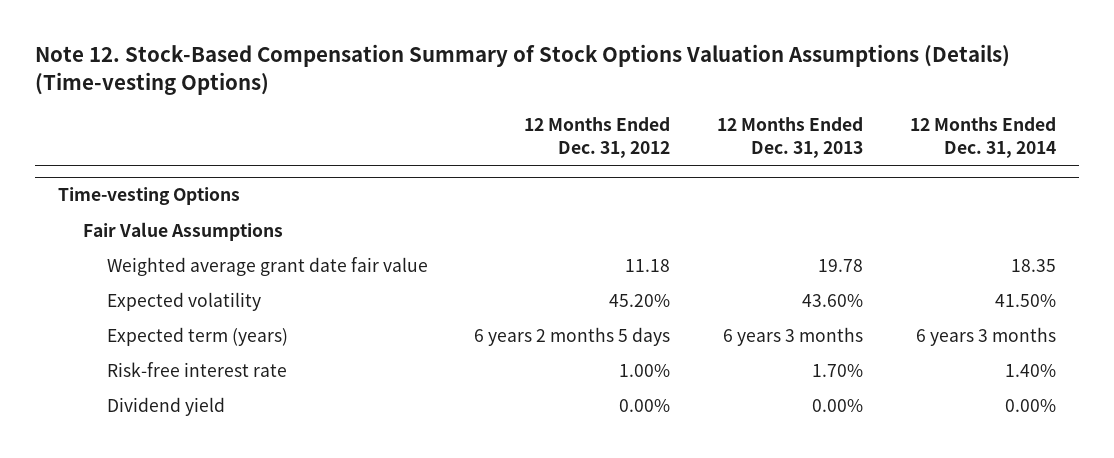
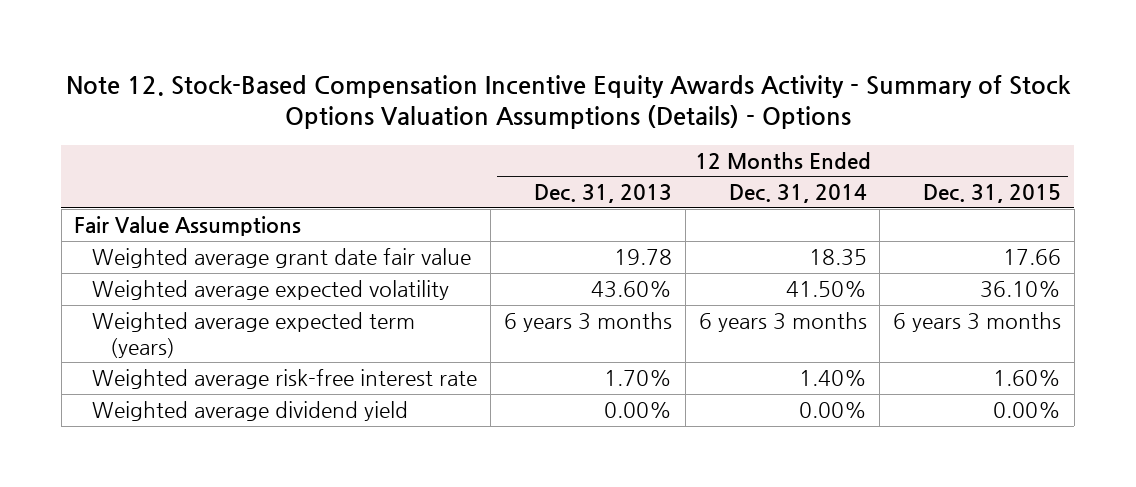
- Note 12. Stock-Based Compensation Summary of Stock Options Valuation Assumptions (Details) (Time-vesting Options)
+ Note 12. Stock-Based Compensation Incentive Equity Awards Activity - Summary of Stock Options Valuation Assumptions (Details) - Options
- | 12 Months Ended Dec. 31, 2012 | 12 Months Ended Dec. 31, 2013 | 12 Months Ended Dec. 31, 2014
+ | 12 Months Ended Dec. 31, 2013 | 12 Months Ended Dec. 31, 2014 | 12 Months Ended Dec. 31, 2015
- Time-vesting Options
- Expected volatility | 45.20% | 43.60% | 41.50%
- Expected term (years) | 6 years 2 months 5 days | 6 years 3 months | 6 years 3 months
- Risk-free interest rate | 1.00% | 1.70% | 1.40%
- Dividend yield | 0.00% | 0.00% | 0.00%
+ Weighted average expected volatility | 43.60% | 41.50% | 36.10%
+ Weighted average expected term (years) | 6 years 3 months | 6 years 3 months | 6 years 3 months
+ Weighted average risk-free interest rate | 1.70% | 1.40% | 1.60%
+ Weighted average dividend yield | 0.00% | 0.00% | 0.00%

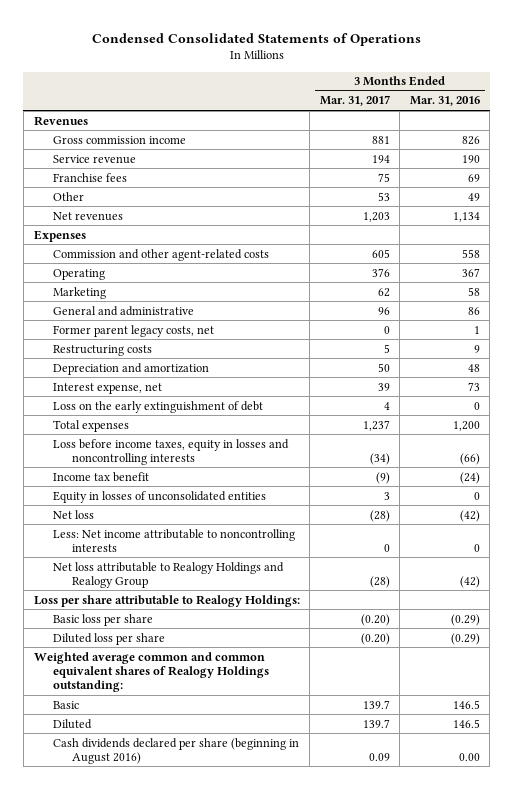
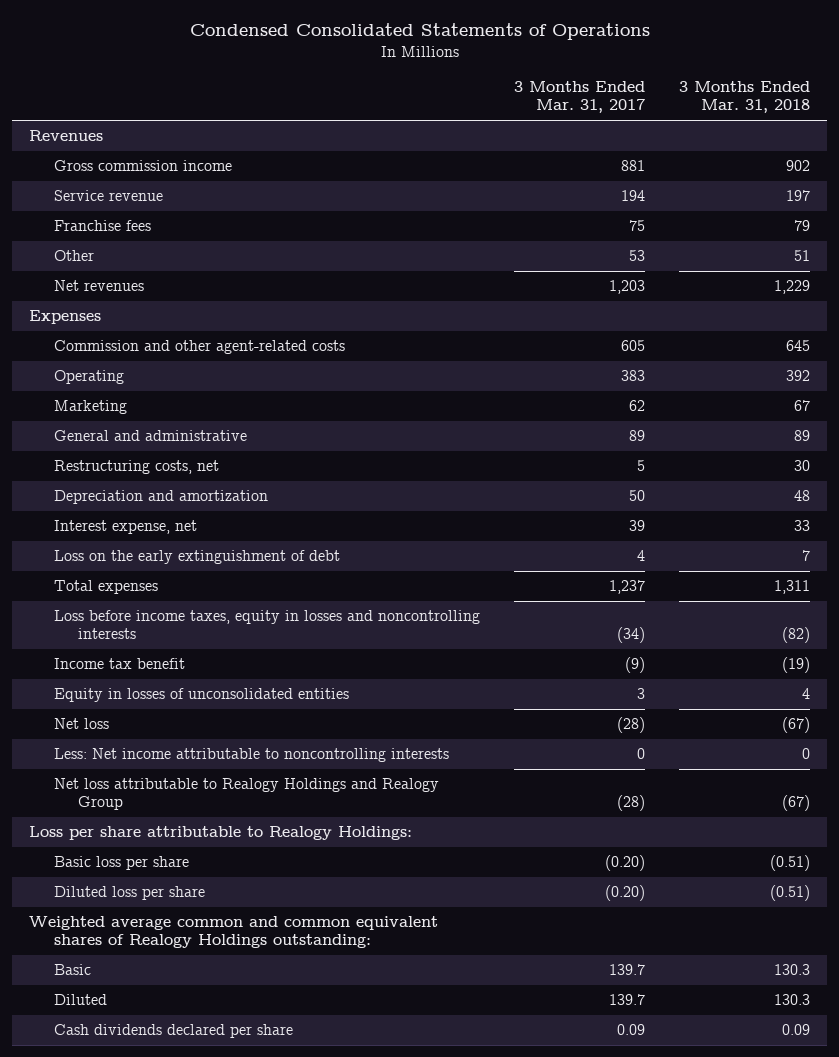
- | 3 Months Ended Mar. 31, 2017 | 3 Months Ended Mar. 31, 2016
+ | 3 Months Ended Mar. 31, 2017 | 3 Months Ended Mar. 31, 2018
- Operating | 376 | 367
+ Operating | 383 | 392
- General and administrative | 96 | 86
- Former parent legacy costs, net | 0 | 1
- Restructuring costs | 5 | 9
+ General and administrative | 89 | 89
+ Restructuring costs, net | 5 | 30
- Cash dividends declared per share (beginning in August 2016) | 0.09 | 0.00
+ Cash dividends declared per share | 0.09 | 0.09

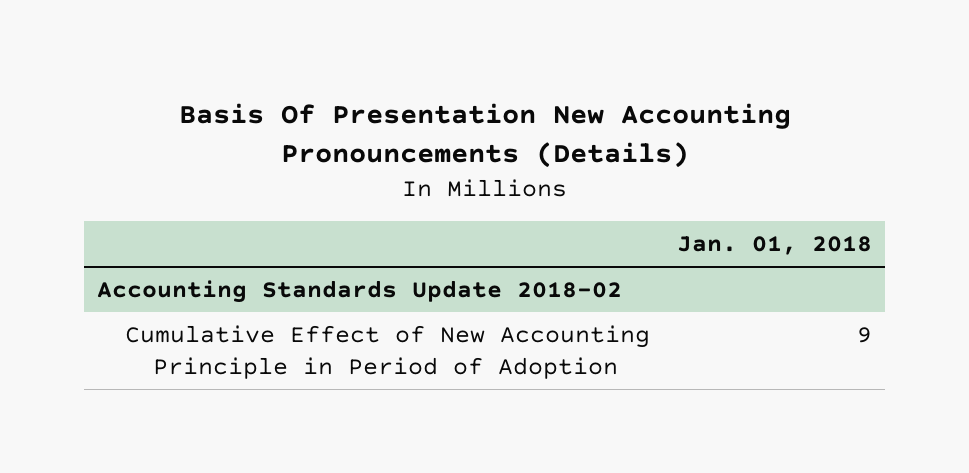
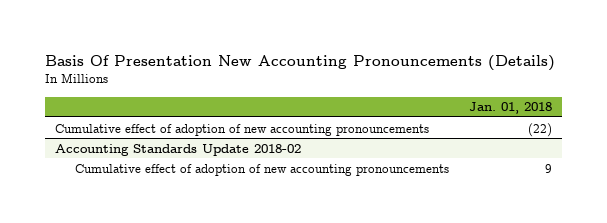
+ Cumulative effect of adoption of new accounting pronouncements | (22)
@ Accounting Standards Update 2018-02
- Cumulative Effect of New Accounting Principle in Period of Adoption | 9
+ Cumulative effect of adoption of new accounting pronouncements | 9

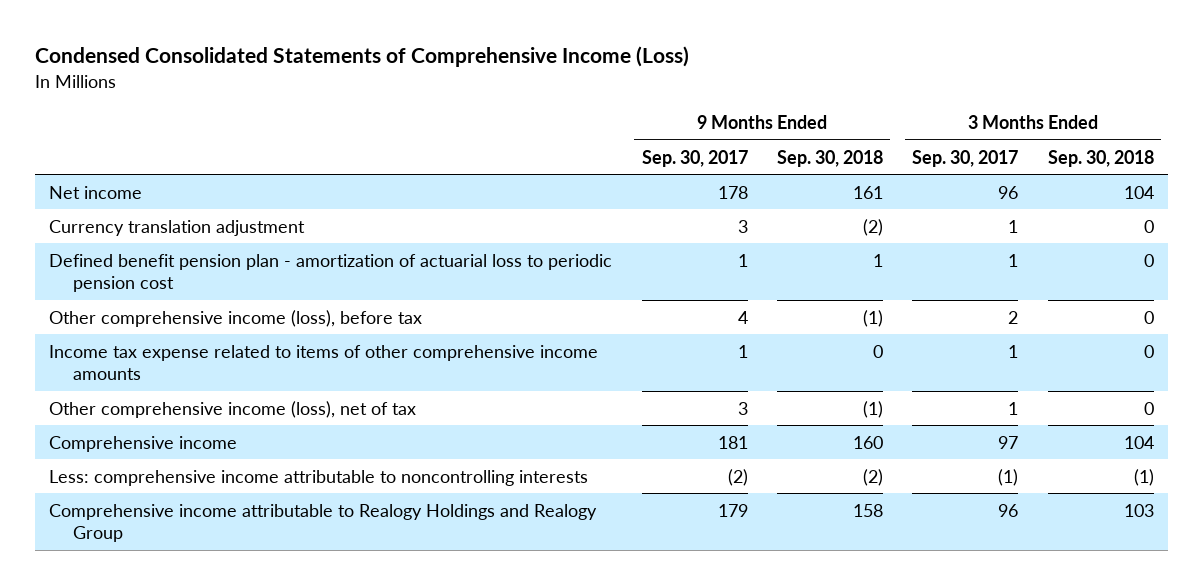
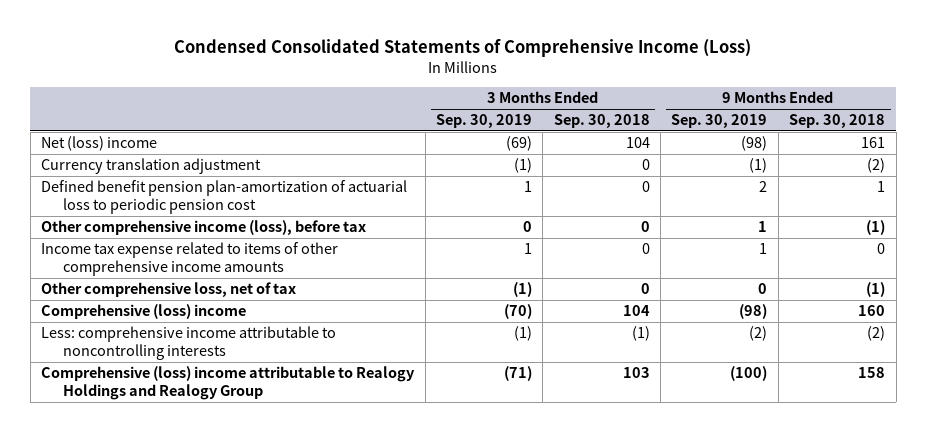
- | 9 Months Ended Sep. 30, 2017 | 9 Months Ended Sep. 30, 2018 | 3 Months Ended Sep. 30, 2017 | 3 Months Ended Sep. 30, 2018
+ | 3 Months Ended Sep. 30, 2019 | 3 Months Ended Sep. 30, 2018 | 9 Months Ended Sep. 30, 2019 | 9 Months Ended Sep. 30, 2018
- Net income | 178 | 161 | 96 | 104
+ Net (loss) income | (69) | 104 | (98) | 161
- Defined benefit pension plan - amortization of actuarial loss to periodic pension cost | 1 | 1 | 1 | 0
+ Defined benefit pension plan-amortization of actuarial loss to periodic pension cost | 1 | 0 | 2 | 1
- Other comprehensive income (loss), net of tax | 3 | (1) | 1 | 0
- Comprehensive income | 181 | 160 | 97 | 104
+ Other comprehensive loss, net of tax | (1) | 0 | 0 | (1)
+ Comprehensive (loss) income | (70) | 104 | (98) | 160
- Comprehensive income attributable to Realogy Holdings and Realogy Group | 179 | 158 | 96 | 103
+ Comprehensive (loss) income attributable to Realogy Holdings and Realogy Group | (71) | 103 | (100) | 158

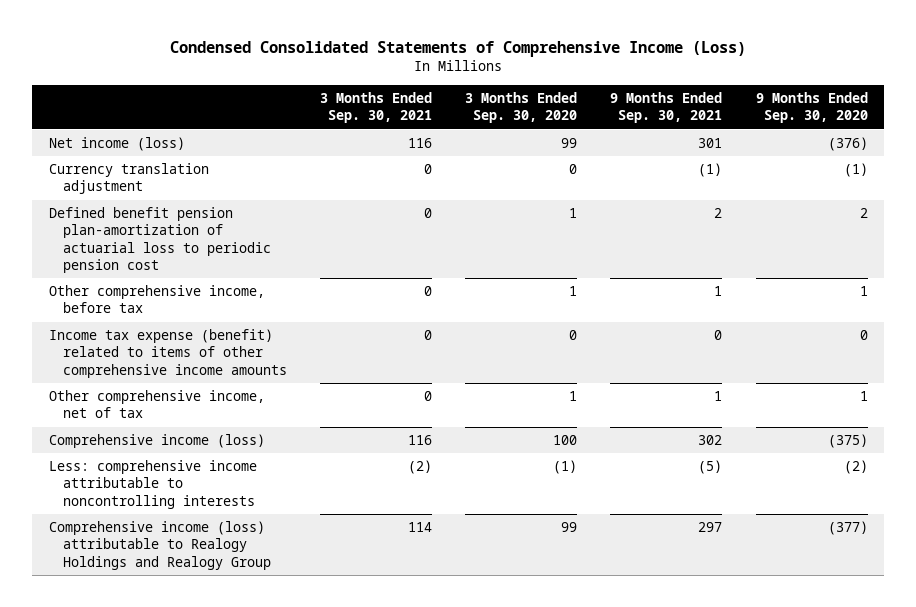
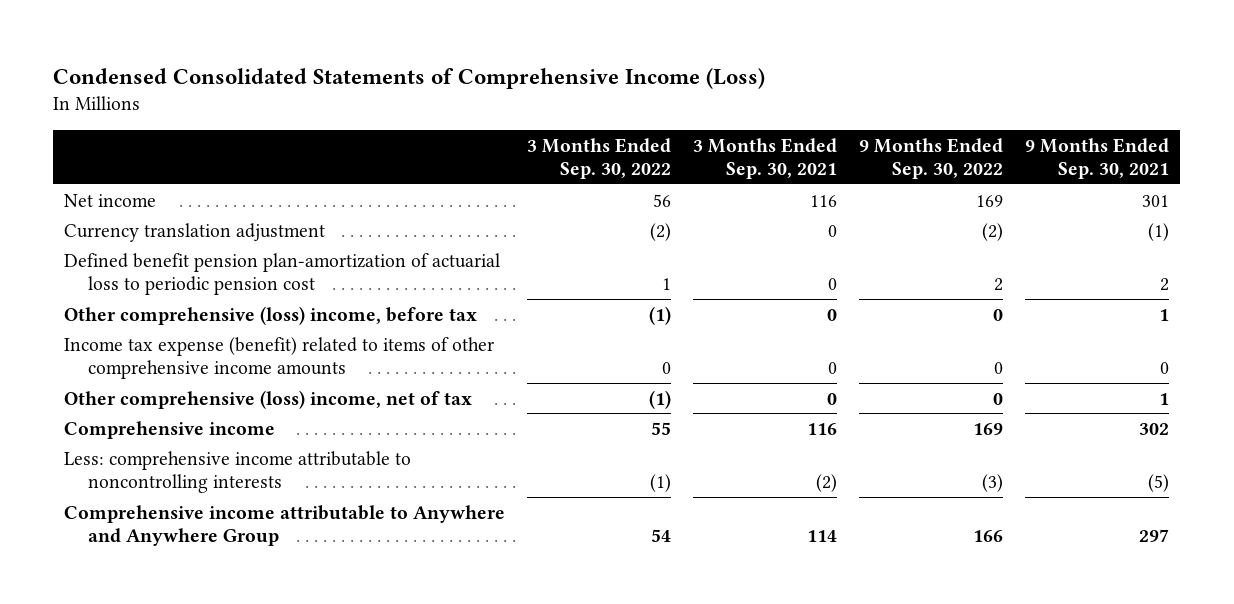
- | 3 Months Ended Sep. 30, 2021 | 3 Months Ended Sep. 30, 2020 | 9 Months Ended Sep. 30, 2021 | 9 Months Ended Sep. 30, 2020
+ | 3 Months Ended Sep. 30, 2022 | 3 Months Ended Sep. 30, 2021 | 9 Months Ended Sep. 30, 2022 | 9 Months Ended Sep. 30, 2021
- Net income (loss) | 116 | 99 | 301 | (376)
+ Net income | 56 | 116 | 169 | 301
- Other comprehensive income, before tax | 0 | 1 | 1 | 1
+ Other comprehensive (loss) income, before tax | (1) | 0 | 0 | 1
- Other comprehensive income, net of tax | 0 | 1 | 1 | 1
- Comprehensive income (loss) | 116 | 100 | 302 | (375)
+ Other comprehensive (loss) income, net of tax | (1) | 0 | 0 | 1
+ Comprehensive income | 55 | 116 | 169 | 302
- Comprehensive income (loss) attributable to Realogy Holdings and Realogy Group | 114 | 99 | 297 | (377)
+ Comprehensive income attributable to Anywhere and Anywhere Group | 54 | 114 | 166 | 297

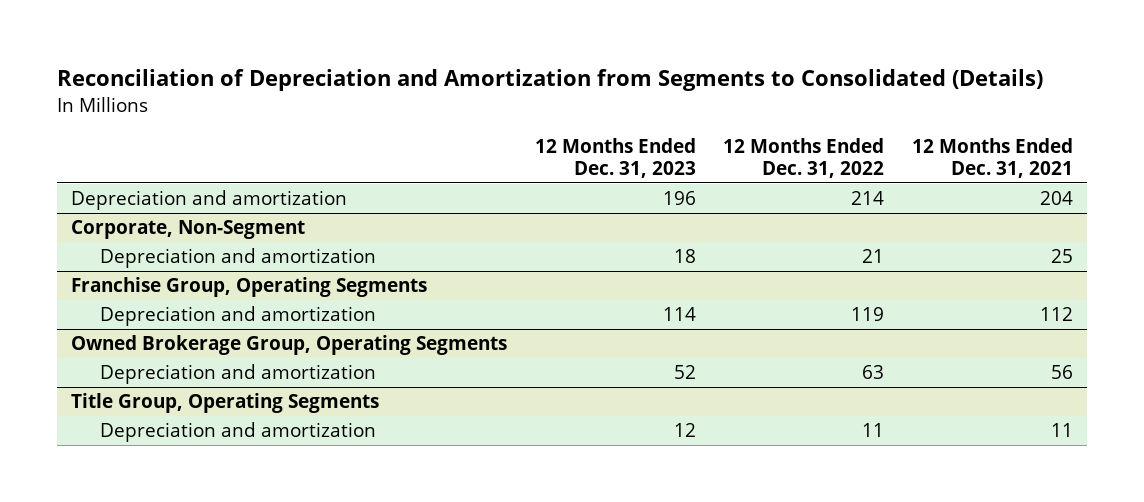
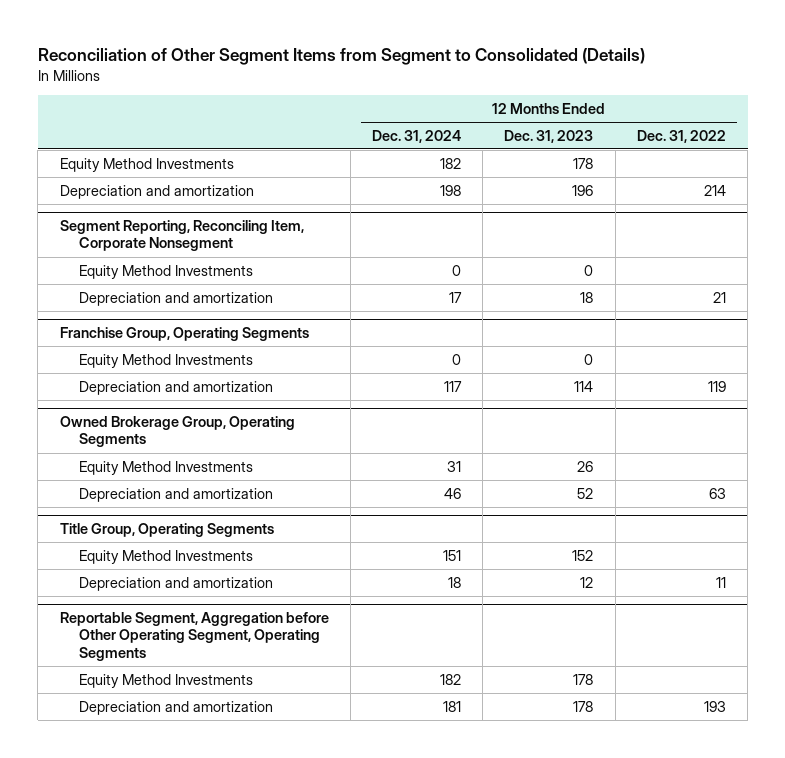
- Reconciliation of Depreciation and Amortization from Segments to Consolidated (Details)
+ Reconciliation of Other Segment Items from Segment to Consolidated (Details)
- | 12 Months Ended Dec. 31, 2023 | 12 Months Ended Dec. 31, 2022 | 12 Months Ended Dec. 31, 2021
+ | 12 Months Ended Dec. 31, 2024 | 12 Months Ended Dec. 31, 2023 | 12 Months Ended Dec. 31, 2022
+ Equity Method Investments | 182 | 178 |
- Corporate, Non-Segment
+ Segment Reporting, Reconciling Item, Corporate Nonsegment
+ Equity Method Investments | 0 | 0 |
@ Franchise Group, Operating Segments
+ Equity Method Investments | 0 | 0 |
@ Owned Brokerage Group, Operating Segments
+ Equity Method Investments | 31 | 26 |
@ Title Group, Operating Segments
+ Equity Method Investments | 151 | 152 |
+ Reportable Segment, Aggregation before Other Operating Segment, Operating Segments
+ Equity Method Investments | 182 | 178 |
+ Depreciation and amortization | 181 | 178 | 193

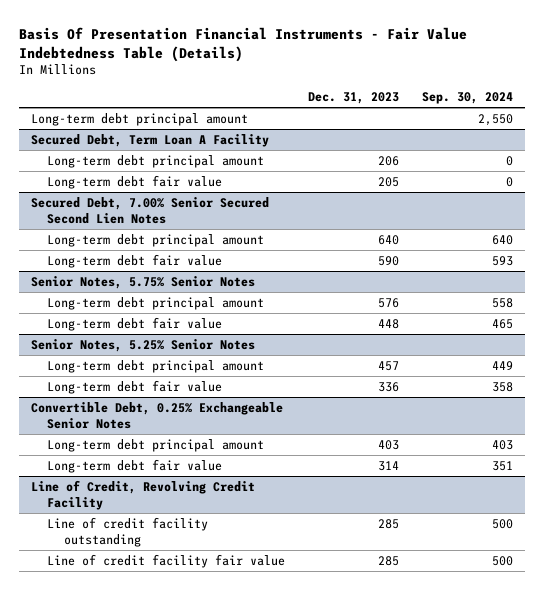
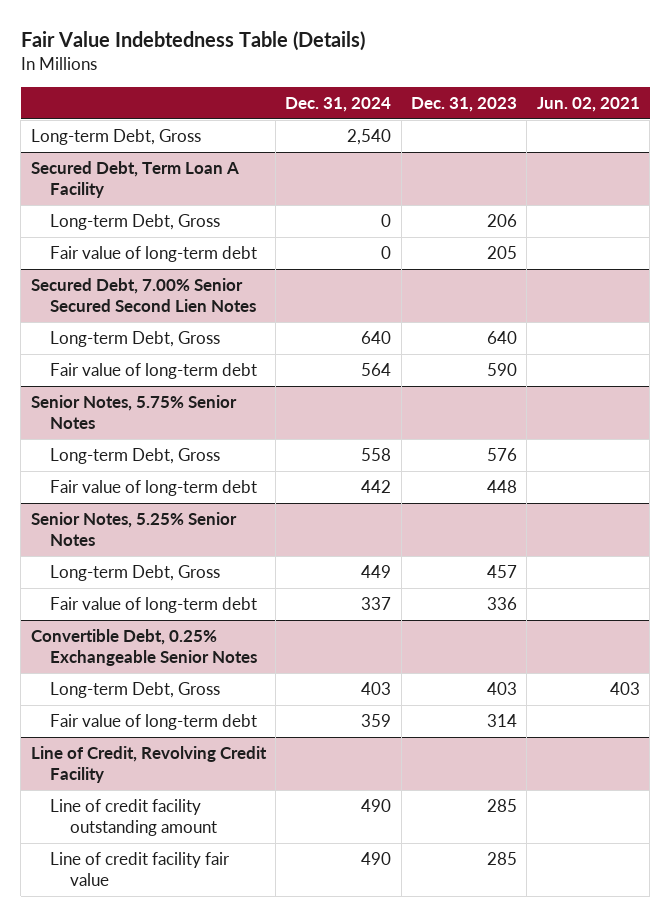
- Basis Of Presentation Financial Instruments - Fair Value Indebtedness Table (Details)
+ Fair Value Indebtedness Table (Details)
- | Dec. 31, 2023 | Sep. 30, 2024
+ | Dec. 31, 2024 | Dec. 31, 2023 | Jun. 02, 2021
- Long-term debt principal amount | | 2,550
+ Long-term Debt, Gross | 2,540 | |
@ Secured Debt, Term Loan A Facility
- Long-term debt principal amount | 206 | 0
- Long-term debt fair value | 205 | 0
+ Long-term Debt, Gross | 0 | 206 |
+ Fair value of long-term debt | 0 | 205 |
@ Secured Debt, 7.00% Senior Secured Second Lien Notes
- Long-term debt principal amount | 640 | 640
- Long-term debt fair value | 590 | 593
+ Long-term Debt, Gross | 640 | 640 |
+ Fair value of long-term debt | 564 | 590 |
@ Senior Notes, 5.75% Senior Notes
- Long-term debt principal amount | 576 | 558
- Long-term debt fair value | 448 | 465
+ Long-term Debt, Gross | 558 | 576 |
+ Fair value of long-term debt | 442 | 448 |
@ Senior Notes, 5.25% Senior Notes
- Long-term debt principal amount | 457 | 449
- Long-term debt fair value | 336 | 358
+ Long-term Debt, Gross | 449 | 457 |
+ Fair value of long-term debt | 337 | 336 |
@ Convertible Debt, 0.25% Exchangeable Senior Notes
- Long-term debt principal amount | 403 | 403
- Long-term debt fair value | 314 | 351
+ Long-term Debt, Gross | 403 | 403 | 403
+ Fair value of long-term debt | 359 | 314 |
@ Line of Credit, Revolving Credit Facility
- Line of credit facility outstanding | 285 | 500
+ Line of credit facility outstanding amount | 490 | 285 |

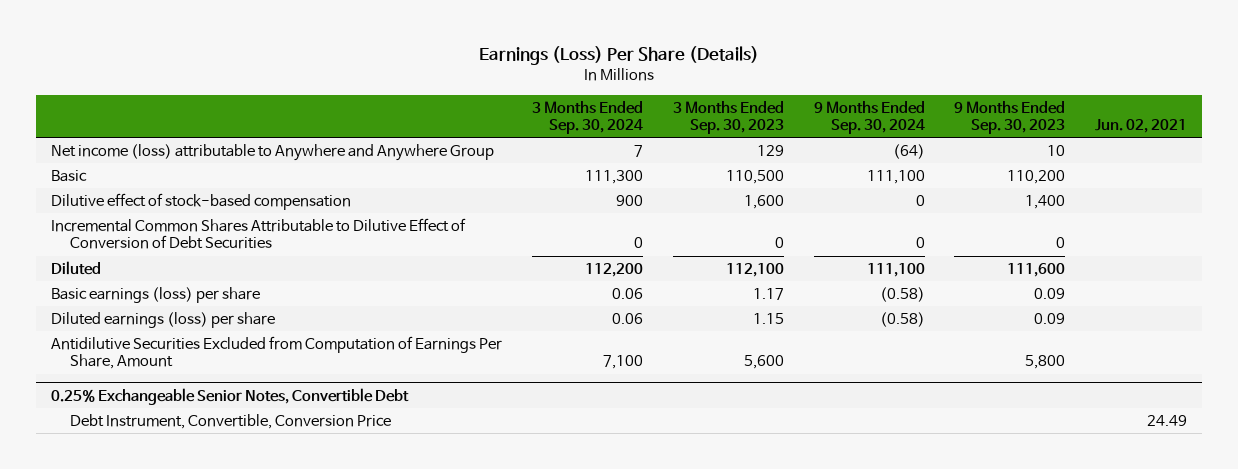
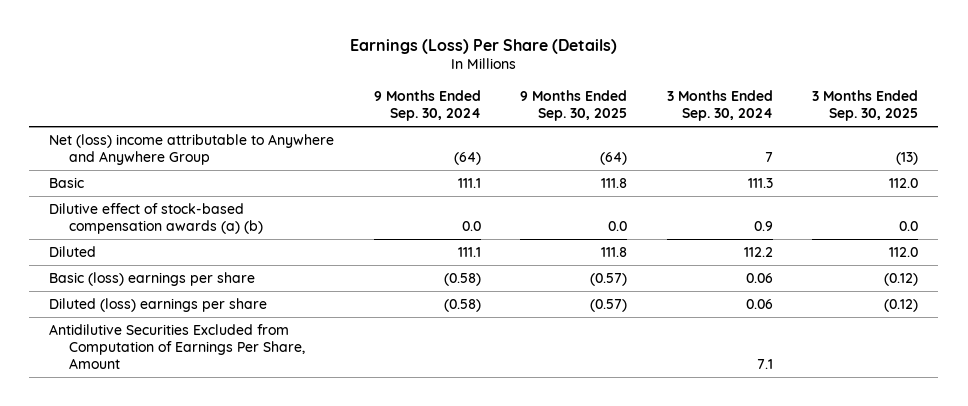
- | 3 Months Ended Sep. 30, 2024 | 3 Months Ended Sep. 30, 2023 | 9 Months Ended Sep. 30, 2024 | 9 Months Ended Sep. 30, 2023 | Jun. 02, 2021
+ | 9 Months Ended Sep. 30, 2024 | 9 Months Ended Sep. 30, 2025 | 3 Months Ended Sep. 30, 2024 | 3 Months Ended Sep. 30, 2025
- Net income (loss) attributable to Anywhere and Anywhere Group | 7 | 129 | (64) | 10 |
- Basic | 111,300 | 110,500 | 111,100 | 110,200 |
- Dilutive effect of stock-based compensation | 900 | 1,600 | 0 | 1,400 |
- Incremental Common Shares Attributable to Dilutive Effect of Conversion of Debt Securities | 0 | 0 | 0 | 0 |
- Diluted | 112,200 | 112,100 | 111,100 | 111,600 |
- Basic earnings (loss) per share | 0.06 | 1.17 | (0.58) | 0.09 |
- Diluted earnings (loss) per share | 0.06 | 1.15 | (0.58) | 0.09 |
- Antidilutive Securities Excluded from Computation of Earnings Per Share, Amount | 7,100 | 5,600 | | 5,800 |
- 0.25% Exchangeable Senior Notes, Convertible Debt
- Debt Instrument, Convertible, Conversion Price | | | | | 24.49
+ Net (loss) income attributable to Anywhere and Anywhere Group | (64) | (64) | 7 | (13)
+ Basic | 111.1 | 111.8 | 111.3 | 112.0
+ Dilutive effect of stock-based compensation awards (a) (b) | 0.0 | 0.0 | 0.9 | 0.0
+ Diluted | 111.1 | 111.8 | 112.2 | 112.0
+ Basic (loss) earnings per share | (0.58) | (0.57) | 0.06 | (0.12)
+ Diluted (loss) earnings per share | (0.58) | (0.57) | 0.06 | (0.12)
+ Antidilutive Securities Excluded from Computation of Earnings Per Share, Amount | | | 7.1 |

